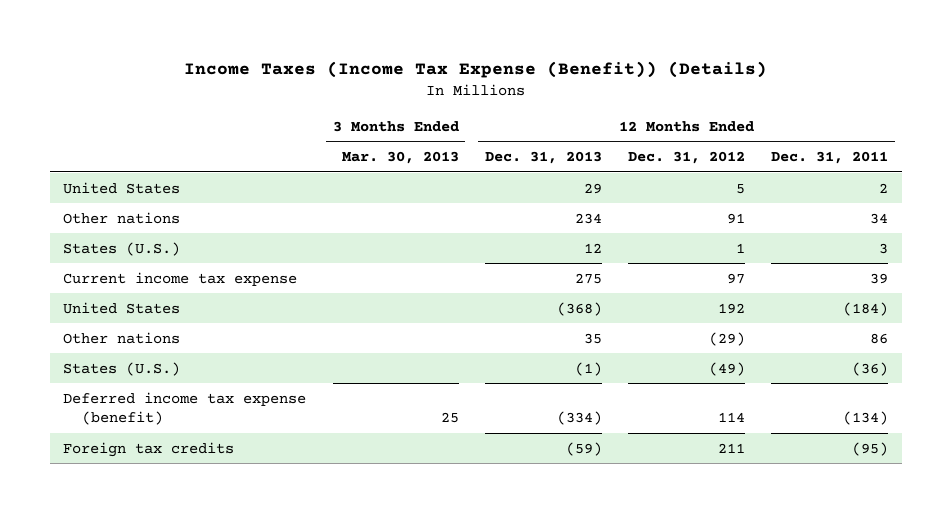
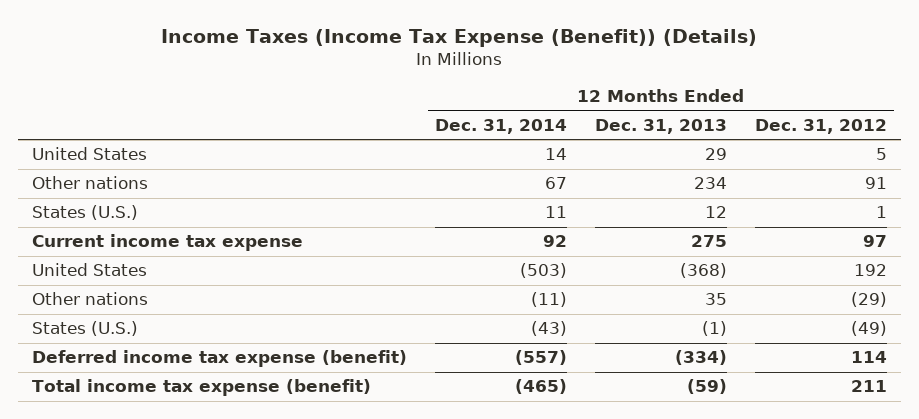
- | 3 Months Ended Mar. 30, 2013 | 12 Months Ended Dec. 31, 2013 | 12 Months Ended Dec. 31, 2012 | 12 Months Ended Dec. 31, 2011
+ | 12 Months Ended Dec. 31, 2014 | 12 Months Ended Dec. 31, 2013 | 12 Months Ended Dec. 31, 2012
- Foreign tax credits | | (59) | 211 | (95)
+ Total income tax expense (benefit) | (465) | (59) | 211

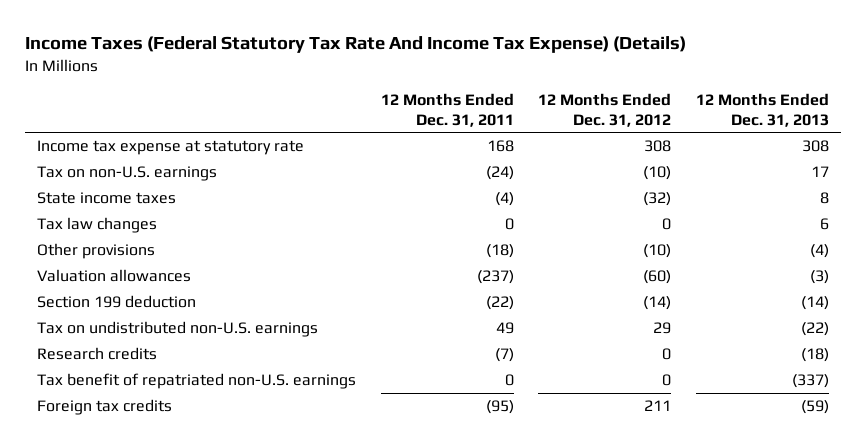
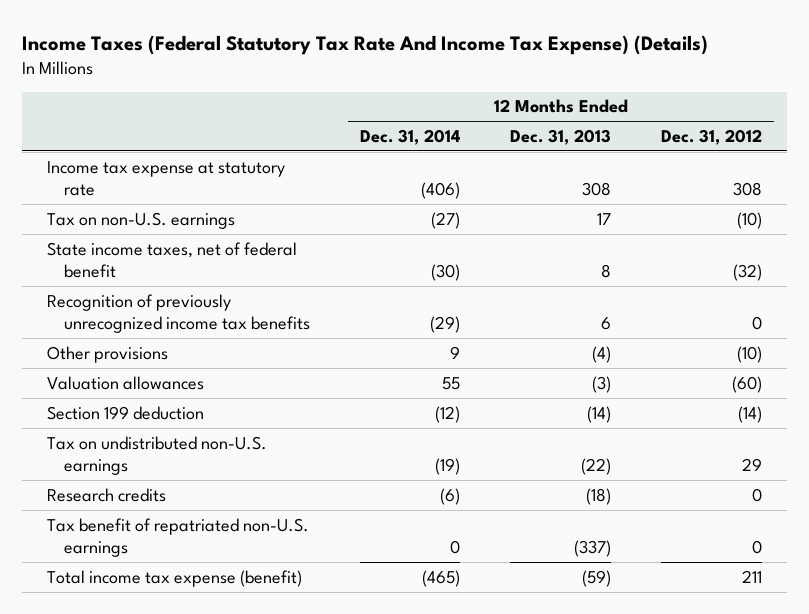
- | 12 Months Ended Dec. 31, 2011 | 12 Months Ended Dec. 31, 2012 | 12 Months Ended Dec. 31, 2013
+ | 12 Months Ended Dec. 31, 2014 | 12 Months Ended Dec. 31, 2013 | 12 Months Ended Dec. 31, 2012
- State income taxes | (4) | (32) | 8
- Tax law changes | 0 | 0 | 6
+ State income taxes, net of federal benefit | (30) | 8 | (32)
+ Recognition of previously unrecognized income tax benefits | (29) | 6 | 0
- Foreign tax credits | (95) | 211 | (59)
+ Total income tax expense (benefit) | (465) | (59) | 211

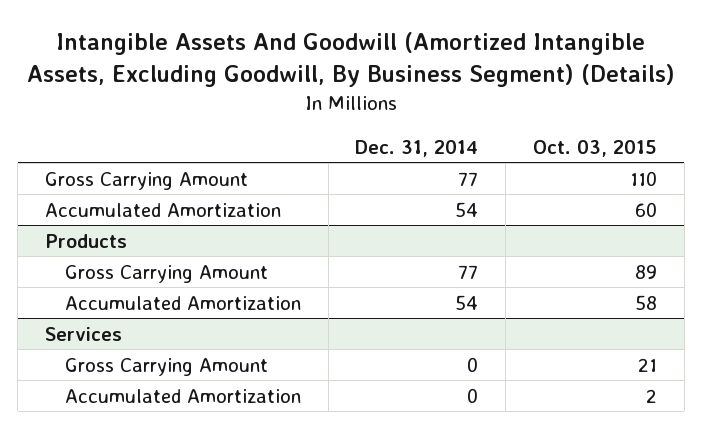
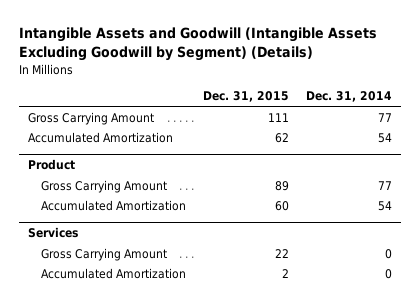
- Intangible Assets And Goodwill (Amortized Intangible Assets, Excluding Goodwill, By Business Segment) (Details)
+ Intangible Assets and Goodwill (Intangible Assets Excluding Goodwill by Segment) (Details)
- | Dec. 31, 2014 | Oct. 03, 2015
+ | Dec. 31, 2015 | Dec. 31, 2014
- Products
+ Product

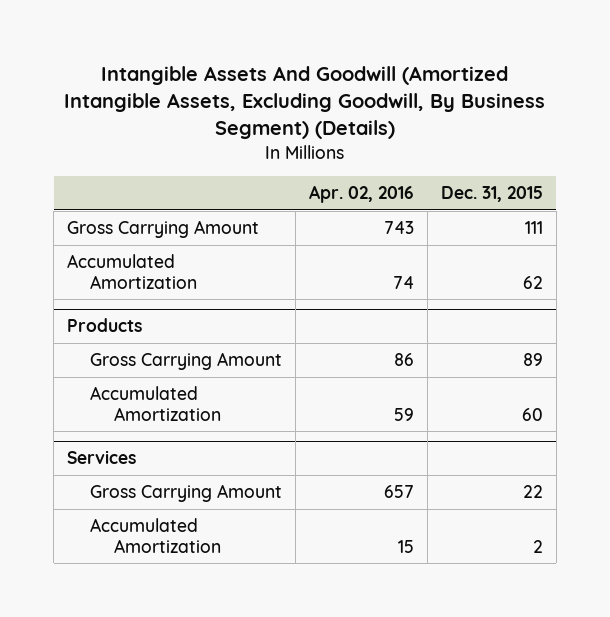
- Intangible Assets and Goodwill (Intangible Assets Excluding Goodwill by Segment) (Details)
+ Intangible Assets And Goodwill (Amortized Intangible Assets, Excluding Goodwill, By Business Segment) (Details)
- | Dec. 31, 2015 | Dec. 31, 2014
+ | Apr. 02, 2016 | Dec. 31, 2015
- Product
+ Products

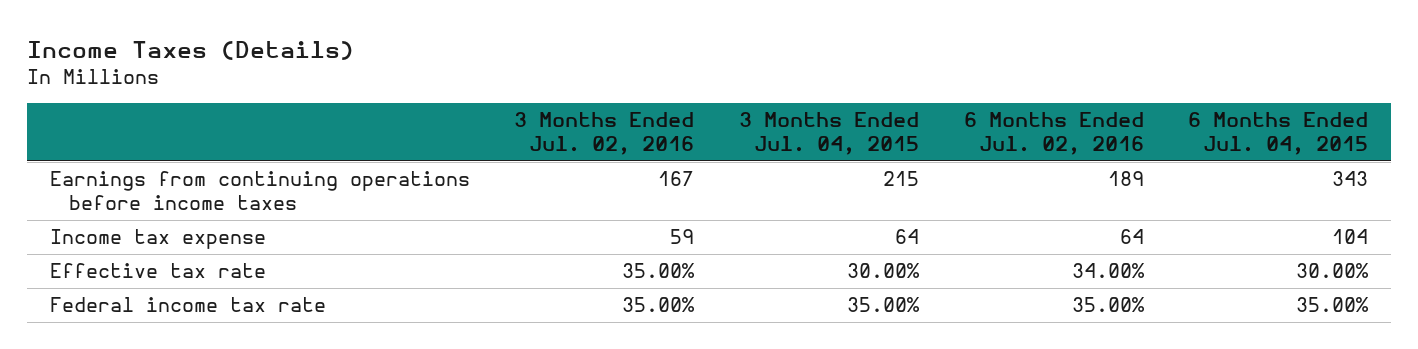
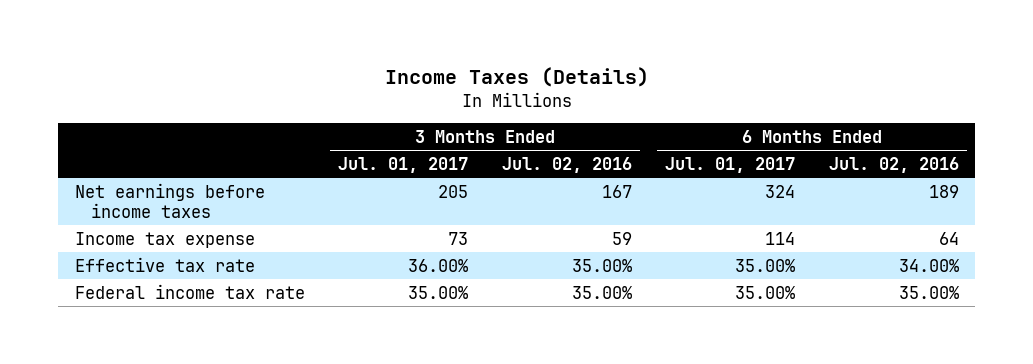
- | 3 Months Ended Jul. 02, 2016 | 3 Months Ended Jul. 04, 2015 | 6 Months Ended Jul. 02, 2016 | 6 Months Ended Jul. 04, 2015
+ | 3 Months Ended Jul. 01, 2017 | 3 Months Ended Jul. 02, 2016 | 6 Months Ended Jul. 01, 2017 | 6 Months Ended Jul. 02, 2016
- Earnings from continuing operations before income taxes | 167 | 215 | 189 | 343
+ Net earnings before income taxes | 205 | 167 | 324 | 189

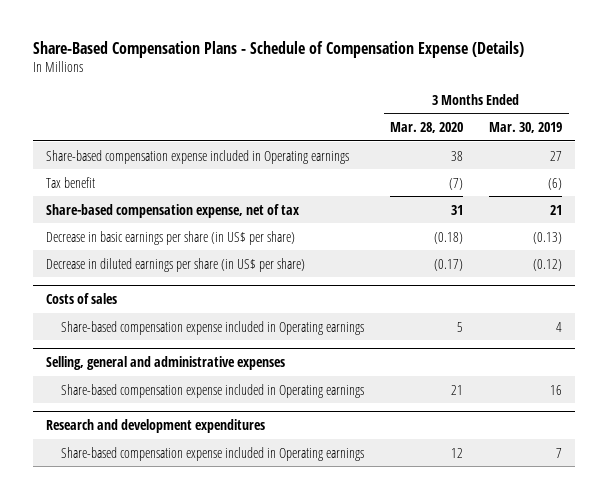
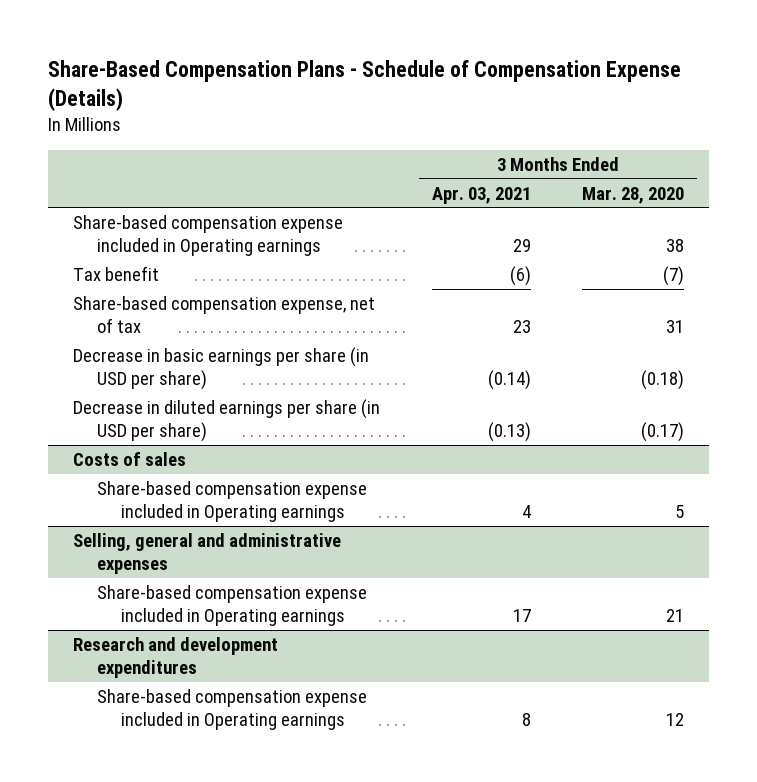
- | 3 Months Ended Mar. 28, 2020 | 3 Months Ended Mar. 30, 2019
+ | 3 Months Ended Apr. 03, 2021 | 3 Months Ended Mar. 28, 2020
- Decrease in basic earnings per share (in US$ per share) | (0.18) | (0.13)
- Decrease in diluted earnings per share (in US$ per share) | (0.17) | (0.12)
+ Decrease in basic earnings per share (in USD per share) | (0.14) | (0.18)
+ Decrease in diluted earnings per share (in USD per share) | (0.13) | (0.17)

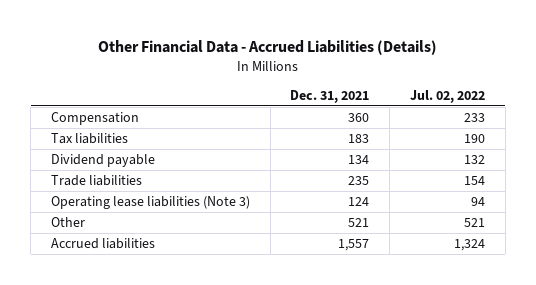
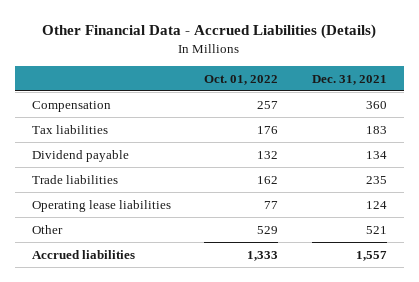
- | Dec. 31, 2021 | Jul. 02, 2022
+ | Oct. 01, 2022 | Dec. 31, 2021
- Operating lease liabilities (Note 3) | 124 | 94
+ Operating lease liabilities | 77 | 124

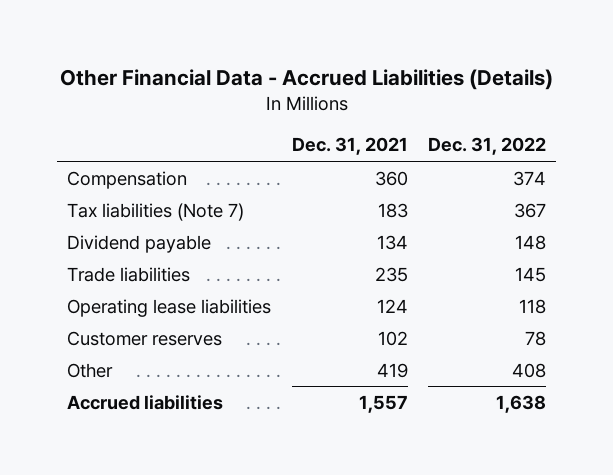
- | Oct. 01, 2022 | Dec. 31, 2021
+ | Dec. 31, 2021 | Dec. 31, 2022
- Tax liabilities | 176 | 183
+ Tax liabilities (Note 7) | 183 | 367
- Other | 529 | 521
+ Customer reserves | 102 | 78
+ Other | 419 | 408

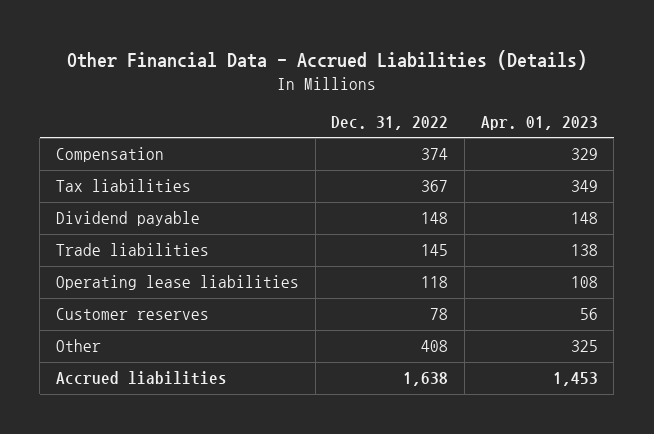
- | Dec. 31, 2021 | Dec. 31, 2022
+ | Dec. 31, 2022 | Apr. 01, 2023
- Tax liabilities (Note 7) | 183 | 367
+ Tax liabilities | 367 | 349

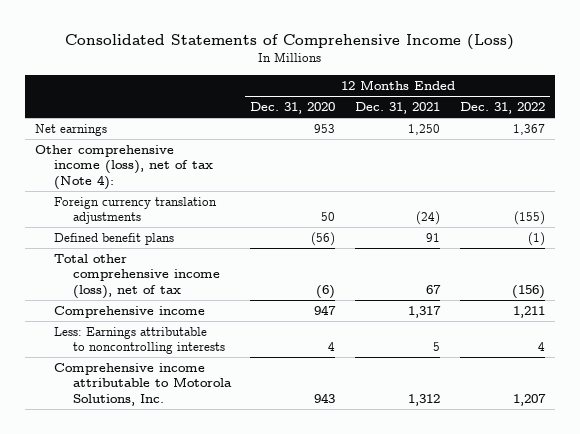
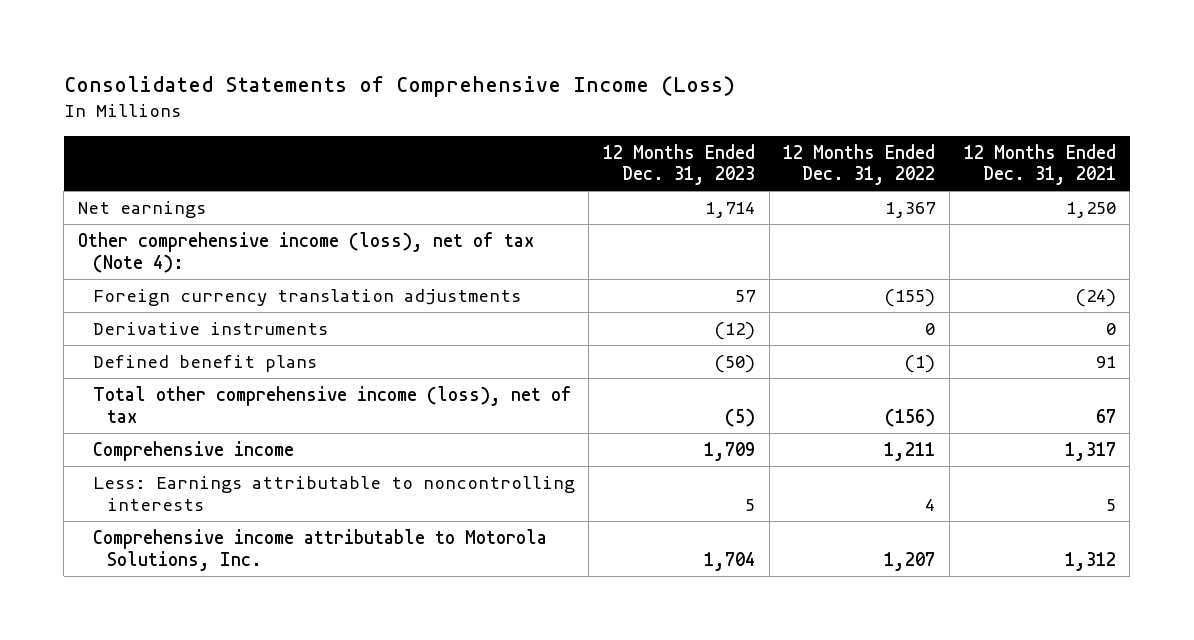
- | 12 Months Ended Dec. 31, 2020 | 12 Months Ended Dec. 31, 2021 | 12 Months Ended Dec. 31, 2022
+ | 12 Months Ended Dec. 31, 2023 | 12 Months Ended Dec. 31, 2022 | 12 Months Ended Dec. 31, 2021
+ Derivative instruments | (12) | 0 | 0

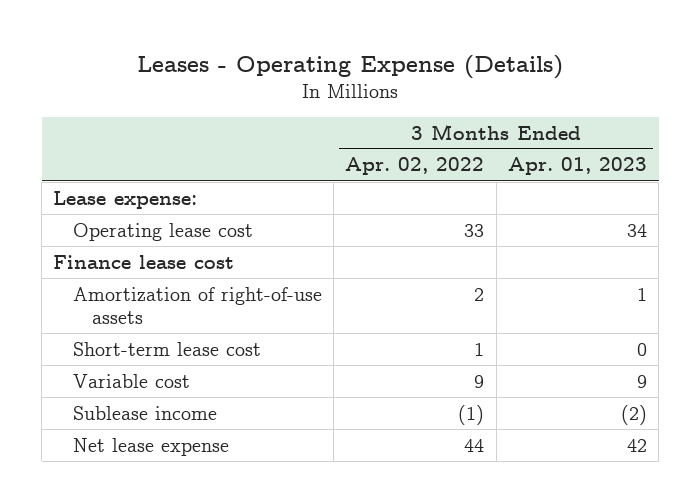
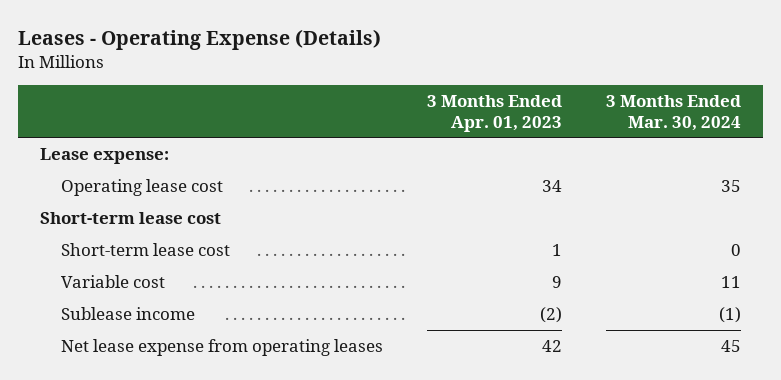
- | 3 Months Ended Apr. 02, 2022 | 3 Months Ended Apr. 01, 2023
+ | 3 Months Ended Apr. 01, 2023 | 3 Months Ended Mar. 30, 2024
- Finance lease cost
- Amortization of right-of-use assets | 2 | 1
- Short-term lease cost | 1 | 0
+ Short-term lease cost
+ Short-term lease cost | 1 | 0
- Net lease expense | 44 | 42
+ Net lease expense from operating leases | 42 | 45

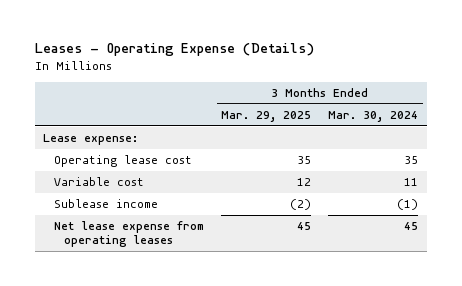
- | 3 Months Ended Apr. 01, 2023 | 3 Months Ended Mar. 30, 2024
+ | 3 Months Ended Mar. 29, 2025 | 3 Months Ended Mar. 30, 2024
- Short-term lease cost
- Short-term lease cost | 1 | 0

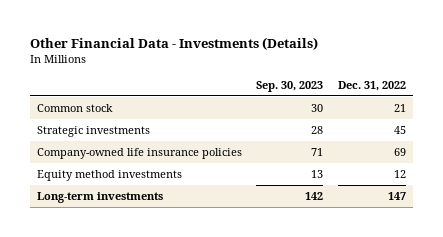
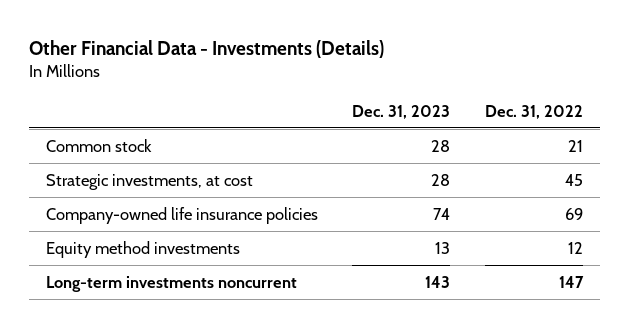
- | Sep. 30, 2023 | Dec. 31, 2022
+ | Dec. 31, 2023 | Dec. 31, 2022
- Strategic investments | 28 | 45
+ Strategic investments, at cost | 28 | 45
- Long-term investments | 142 | 147
+ Long-term investments noncurrent | 143 | 147

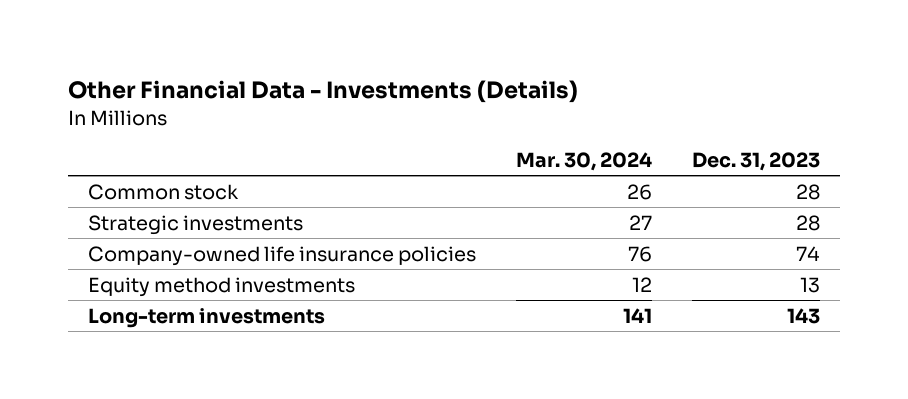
- | Dec. 31, 2023 | Dec. 31, 2022
+ | Mar. 30, 2024 | Dec. 31, 2023
- Strategic investments, at cost | 28 | 45
+ Strategic investments | 27 | 28
- Long-term investments noncurrent | 143 | 147
+ Long-term investments | 141 | 143

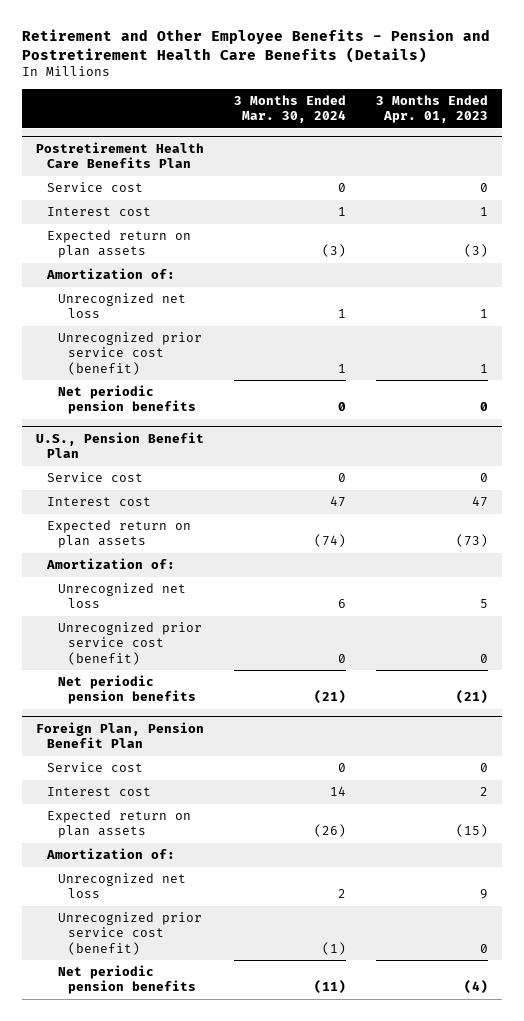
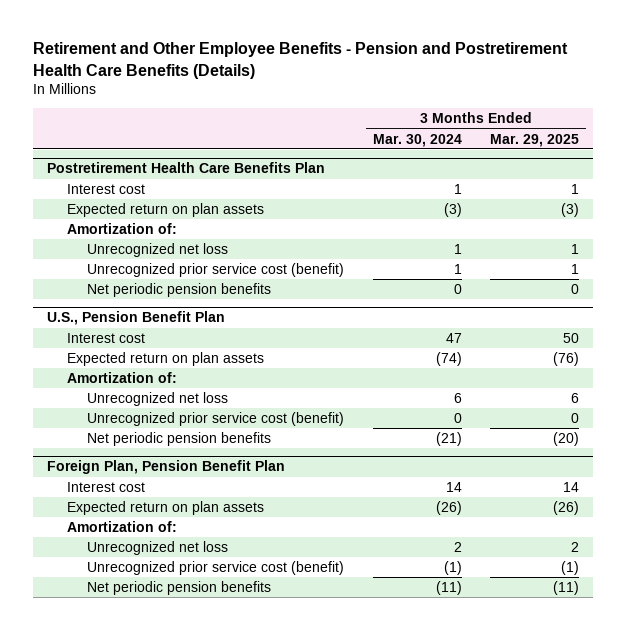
- | 3 Months Ended Mar. 30, 2024 | 3 Months Ended Apr. 01, 2023
+ | 3 Months Ended Mar. 30, 2024 | 3 Months Ended Mar. 29, 2025
@ Postretirement Health Care Benefits Plan
- Service cost | 0 | 0
@ U.S., Pension Benefit Plan
- Service cost | 0 | 0
@ Foreign Plan, Pension Benefit Plan
- Service cost | 0 | 0

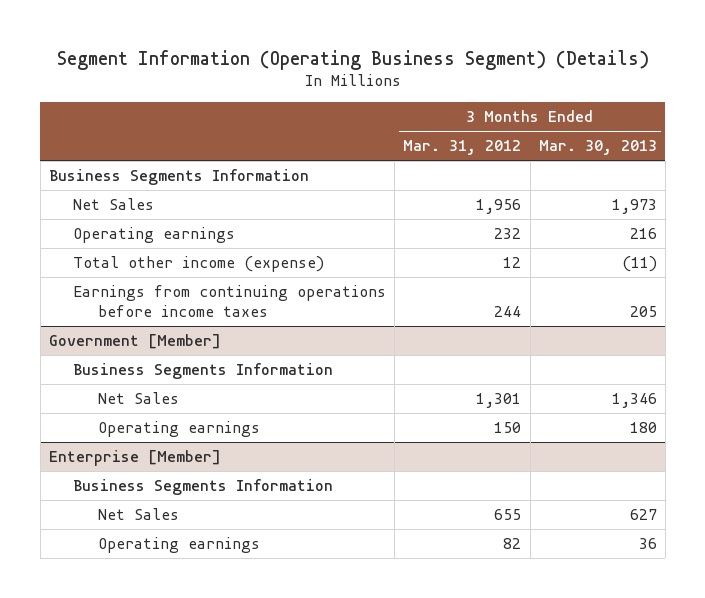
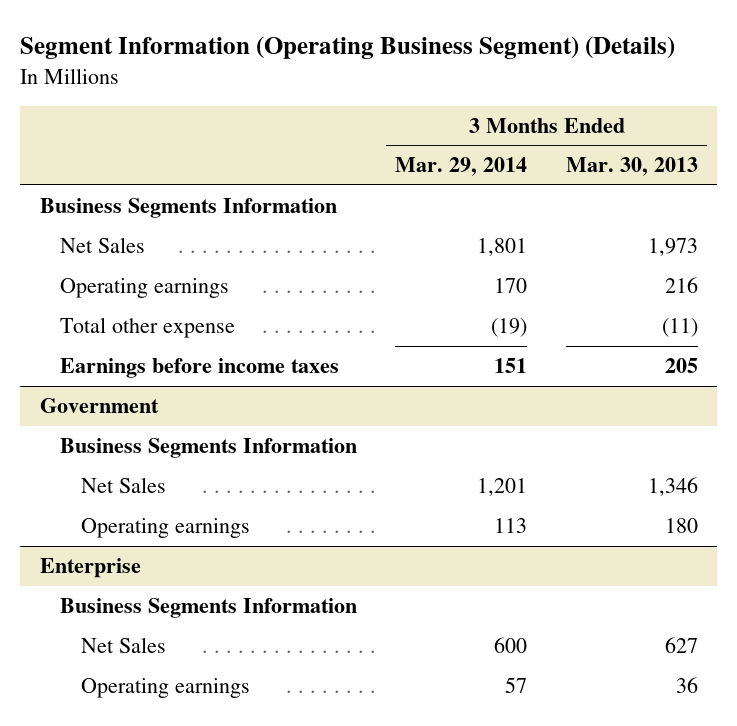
- | 3 Months Ended Mar. 31, 2012 | 3 Months Ended Mar. 30, 2013
+ | 3 Months Ended Mar. 29, 2014 | 3 Months Ended Mar. 30, 2013
- Total other income (expense) | 12 | (11)
- Earnings from continuing operations before income taxes | 244 | 205
- Government [Member]
+ Total other expense | (19) | (11)
+ Earnings before income taxes | 151 | 205
+ Government
- Enterprise [Member]
+ Enterprise

